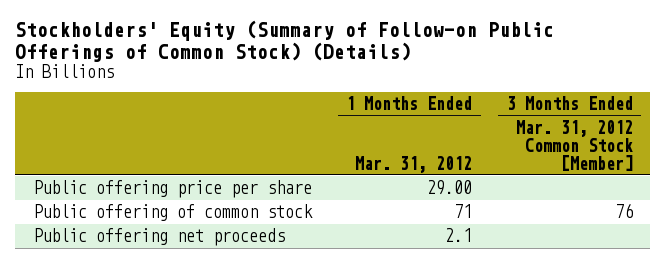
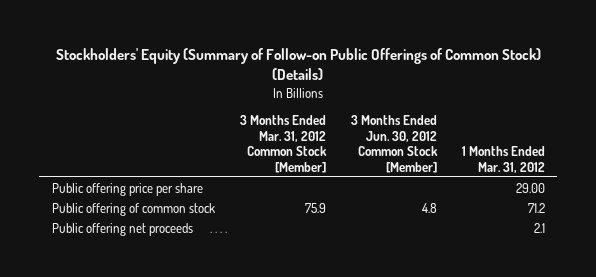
- | 1 Months Ended Mar. 31, 2012 | 3 Months Ended Mar. 31, 2012 Common Stock [Member]
+ | 3 Months Ended Mar. 31, 2012 Common Stock [Member] | 3 Months Ended Jun. 30, 2012 Common Stock [Member] | 1 Months Ended Mar. 31, 2012
- Public offering of common stock | 71 | 76
+ Public offering of common stock | 75.9 | 4.8 | 71.2

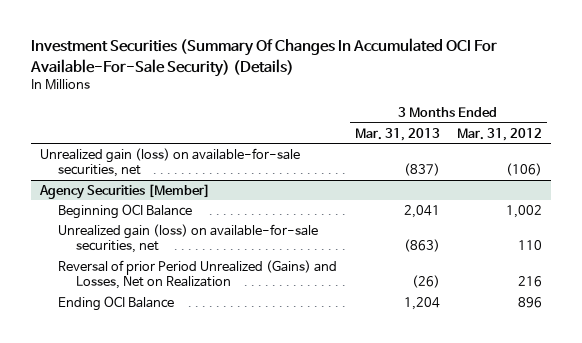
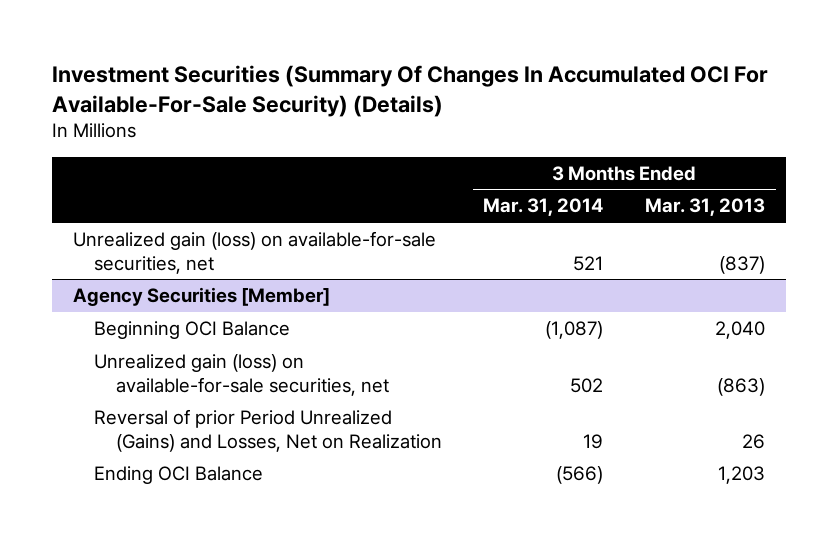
- | 3 Months Ended Mar. 31, 2013 | 3 Months Ended Mar. 31, 2012
+ | 3 Months Ended Mar. 31, 2014 | 3 Months Ended Mar. 31, 2013
@ Agency Securities [Member]
- Beginning OCI Balance | 2,041 | 1,002
+ Beginning OCI Balance | (1,087) | 2,040
- Reversal of prior Period Unrealized (Gains) and Losses, Net on Realization | (26) | 216
- Ending OCI Balance | 1,204 | 896
+ Reversal of prior Period Unrealized (Gains) and Losses, Net on Realization | 19 | 26
+ Ending OCI Balance | (566) | 1,203

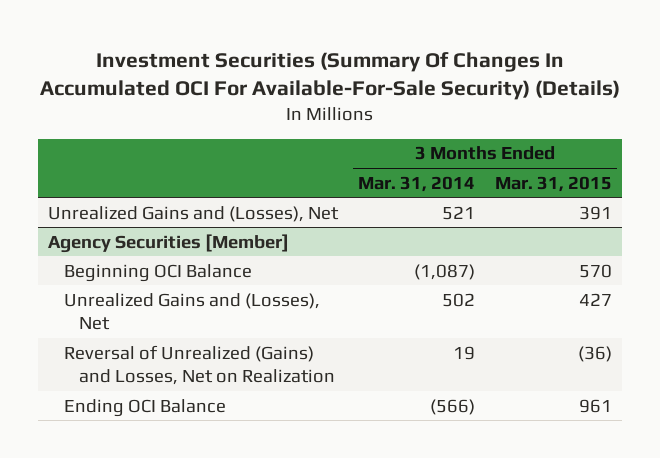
- | 3 Months Ended Mar. 31, 2014 | 3 Months Ended Mar. 31, 2013
+ | 3 Months Ended Mar. 31, 2014 | 3 Months Ended Mar. 31, 2015
- Unrealized gain (loss) on available-for-sale securities, net | 521 | (837)
+ Unrealized Gains and (Losses), Net | 521 | 391
@ Agency Securities [Member]
- Unrealized gain (loss) on available-for-sale securities, net | 502 | (863)
- Reversal of prior Period Unrealized (Gains) and Losses, Net on Realization | 19 | 26
+ Unrealized Gains and (Losses), Net | 502 | 427
+ Reversal of Unrealized (Gains) and Losses, Net on Realization | 19 | (36)

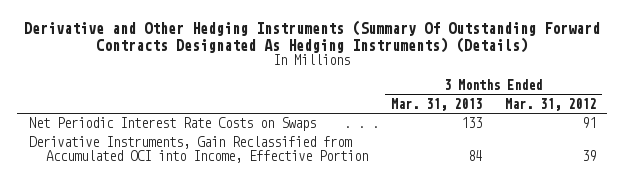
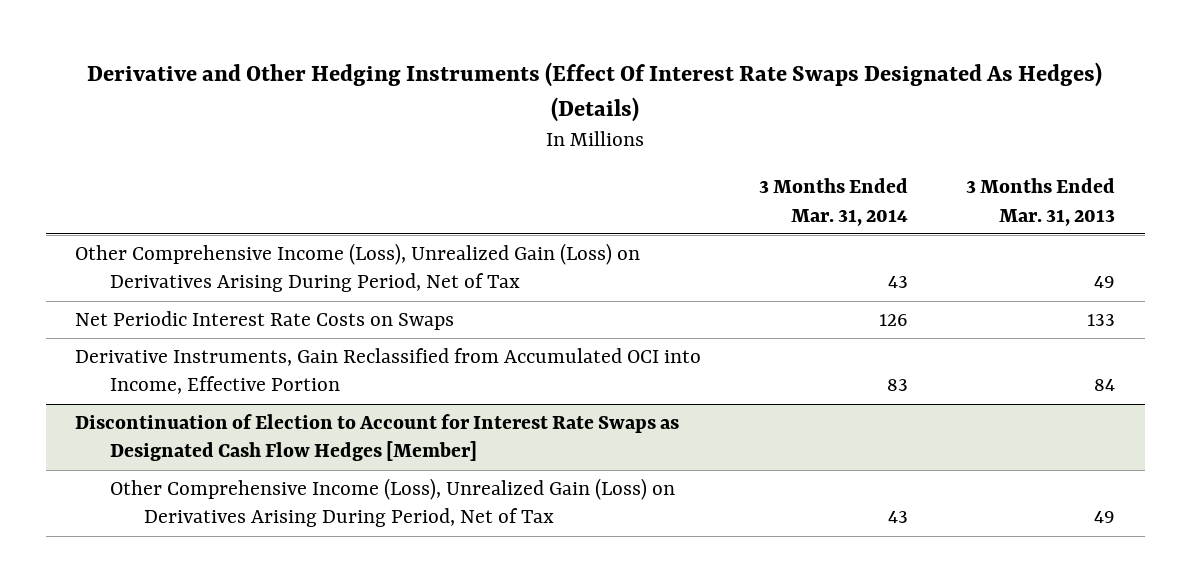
- Derivative and Other Hedging Instruments (Summary Of Outstanding Forward Contracts Designated As Hedging Instruments) (Details)
+ Derivative and Other Hedging Instruments (Effect Of Interest Rate Swaps Designated As Hedges) (Details)
- | 3 Months Ended Mar. 31, 2013 | 3 Months Ended Mar. 31, 2012
+ | 3 Months Ended Mar. 31, 2014 | 3 Months Ended Mar. 31, 2013
+ Other Comprehensive Income (Loss), Unrealized Gain (Loss) on Derivatives Arising During Period, Net of Tax | 43 | 49
+ Discontinuation of Election to Account for Interest Rate Swaps as Designated Cash Flow Hedges [Member]
+ Other Comprehensive Income (Loss), Unrealized Gain (Loss) on Derivatives Arising During Period, Net of Tax | 43 | 49

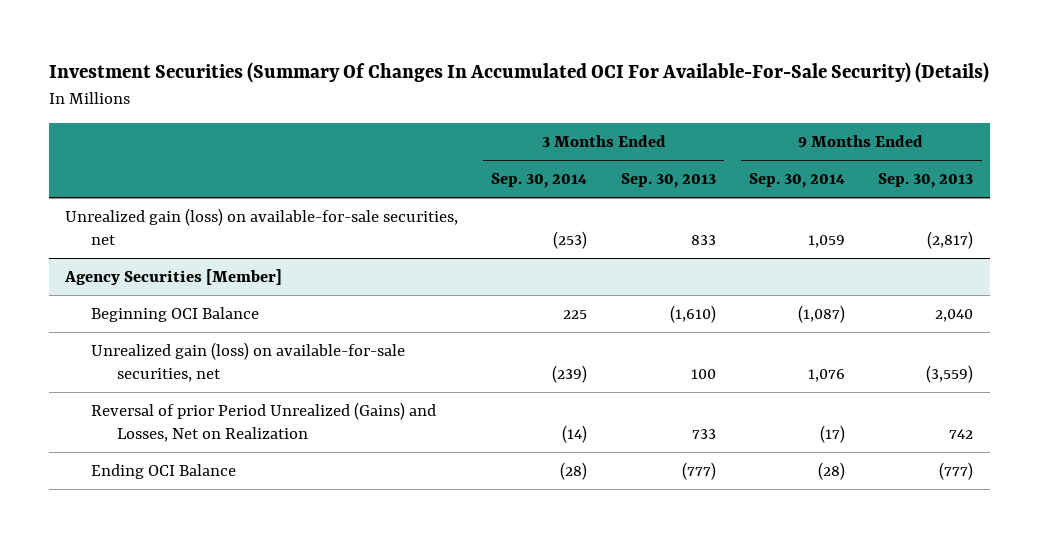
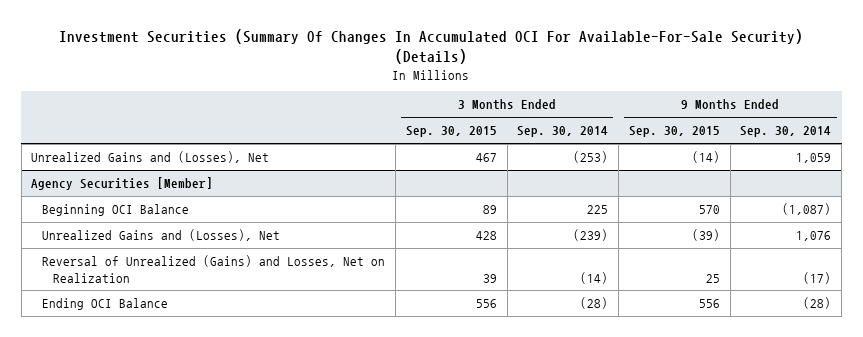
- | 3 Months Ended Sep. 30, 2014 | 3 Months Ended Sep. 30, 2013 | 9 Months Ended Sep. 30, 2014 | 9 Months Ended Sep. 30, 2013
+ | 3 Months Ended Sep. 30, 2015 | 3 Months Ended Sep. 30, 2014 | 9 Months Ended Sep. 30, 2015 | 9 Months Ended Sep. 30, 2014
- Unrealized gain (loss) on available-for-sale securities, net | (253) | 833 | 1,059 | (2,817)
+ Unrealized Gains and (Losses), Net | 467 | (253) | (14) | 1,059
@ Agency Securities [Member]
- Unrealized gain (loss) on available-for-sale securities, net | (239) | 100 | 1,076 | (3,559)
- Reversal of prior Period Unrealized (Gains) and Losses, Net on Realization | (14) | 733 | (17) | 742
+ Unrealized Gains and (Losses), Net | 428 | (239) | (39) | 1,076
+ Reversal of Unrealized (Gains) and Losses, Net on Realization | 39 | (14) | 25 | (17)

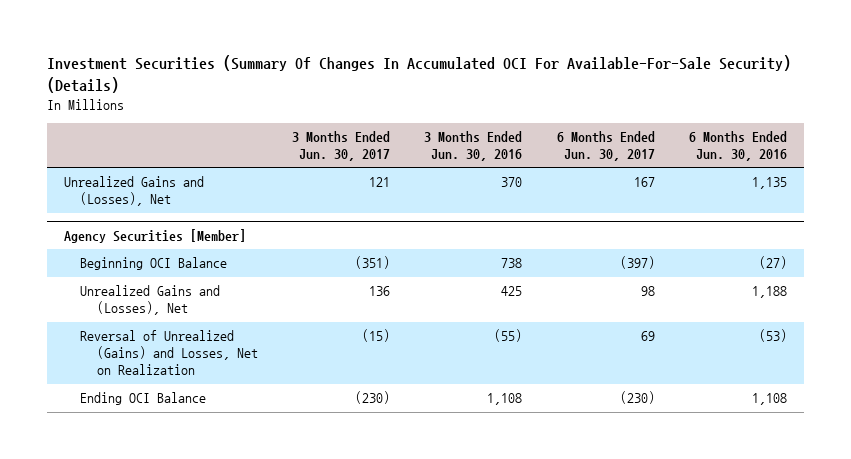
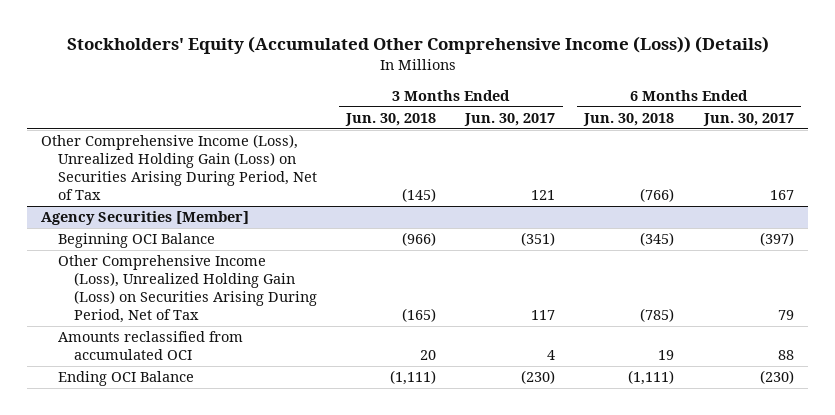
- Investment Securities (Summary Of Changes In Accumulated OCI For Available-For-Sale Security) (Details)
+ Stockholders' Equity (Accumulated Other Comprehensive Income (Loss)) (Details)
- | 3 Months Ended Jun. 30, 2017 | 3 Months Ended Jun. 30, 2016 | 6 Months Ended Jun. 30, 2017 | 6 Months Ended Jun. 30, 2016
+ | 3 Months Ended Jun. 30, 2018 | 3 Months Ended Jun. 30, 2017 | 6 Months Ended Jun. 30, 2018 | 6 Months Ended Jun. 30, 2017
- Unrealized Gains and (Losses), Net | 121 | 370 | 167 | 1,135
+ Other Comprehensive Income (Loss), Unrealized Holding Gain (Loss) on Securities Arising During Period, Net of Tax | (145) | 121 | (766) | 167
@ Agency Securities [Member]
- Unrealized Gains and (Losses), Net | 136 | 425 | 98 | 1,188
- Reversal of Unrealized (Gains) and Losses, Net on Realization | (15) | (55) | 69 | (53)
+ Other Comprehensive Income (Loss), Unrealized Holding Gain (Loss) on Securities Arising During Period, Net of Tax | (165) | 117 | (785) | 79
+ Amounts reclassified from accumulated OCI | 20 | 4 | 19 | 88

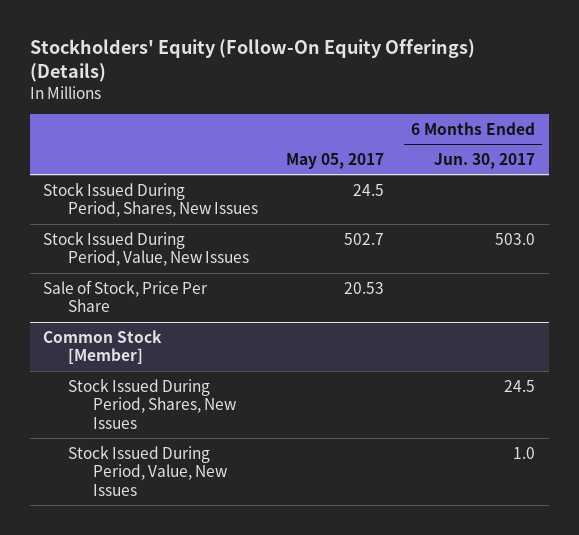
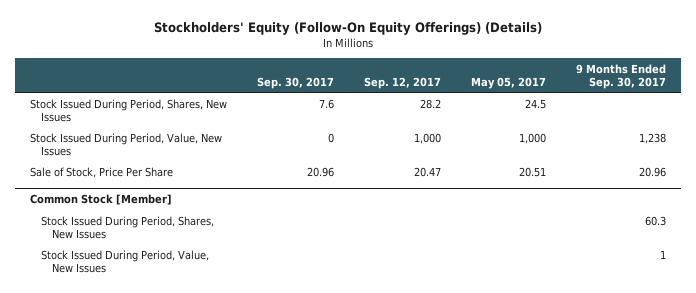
- | May 05, 2017 | 6 Months Ended Jun. 30, 2017
+ | Sep. 30, 2017 | Sep. 12, 2017 | May 05, 2017 | 9 Months Ended Sep. 30, 2017
- Stock Issued During Period, Value, New Issues | 502.7 | 503.0
- Sale of Stock, Price Per Share | 20.53 |
+ Stock Issued During Period, Value, New Issues | 0 | 1,000 | 1,000 | 1,238
+ Sale of Stock, Price Per Share | 20.96 | 20.47 | 20.51 | 20.96

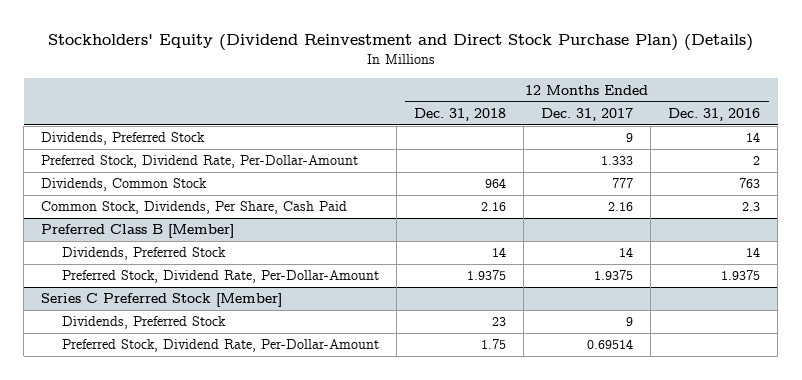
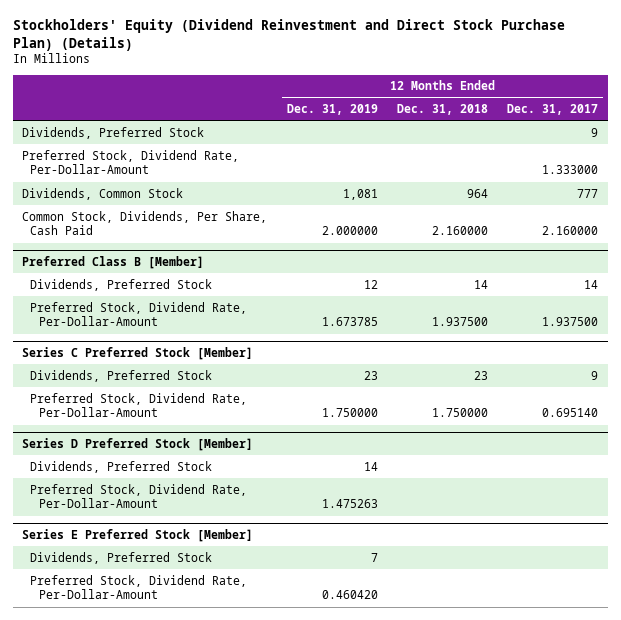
- | 12 Months Ended Dec. 31, 2018 | 12 Months Ended Dec. 31, 2017 | 12 Months Ended Dec. 31, 2016
+ | 12 Months Ended Dec. 31, 2019 | 12 Months Ended Dec. 31, 2018 | 12 Months Ended Dec. 31, 2017
- Preferred Stock, Dividend Rate, Per-Dollar-Amount | | 1.333 | 2
+ Preferred Stock, Dividend Rate, Per-Dollar-Amount | | | 1.333000
- Common Stock, Dividends, Per Share, Cash Paid | 2.16 | 2.16 | 2.3
+ Common Stock, Dividends, Per Share, Cash Paid | 2.000000 | 2.160000 | 2.160000
@ Preferred Class B [Member]
- Preferred Stock, Dividend Rate, Per-Dollar-Amount | 1.9375 | 1.9375 | 1.9375
+ Preferred Stock, Dividend Rate, Per-Dollar-Amount | 1.673785 | 1.937500 | 1.937500
@ Series C Preferred Stock [Member]
- Preferred Stock, Dividend Rate, Per-Dollar-Amount | 1.75 | 0.69514 |
+ Preferred Stock, Dividend Rate, Per-Dollar-Amount | 1.750000 | 1.750000 | 0.695140
+ Series D Preferred Stock [Member]
+ Dividends, Preferred Stock | 14 | |
+ Preferred Stock, Dividend Rate, Per-Dollar-Amount | 1.475263 | |
+ Series E Preferred Stock [Member]
+ Dividends, Preferred Stock | 7 | |
+ Preferred Stock, Dividend Rate, Per-Dollar-Amount | 0.460420 | |

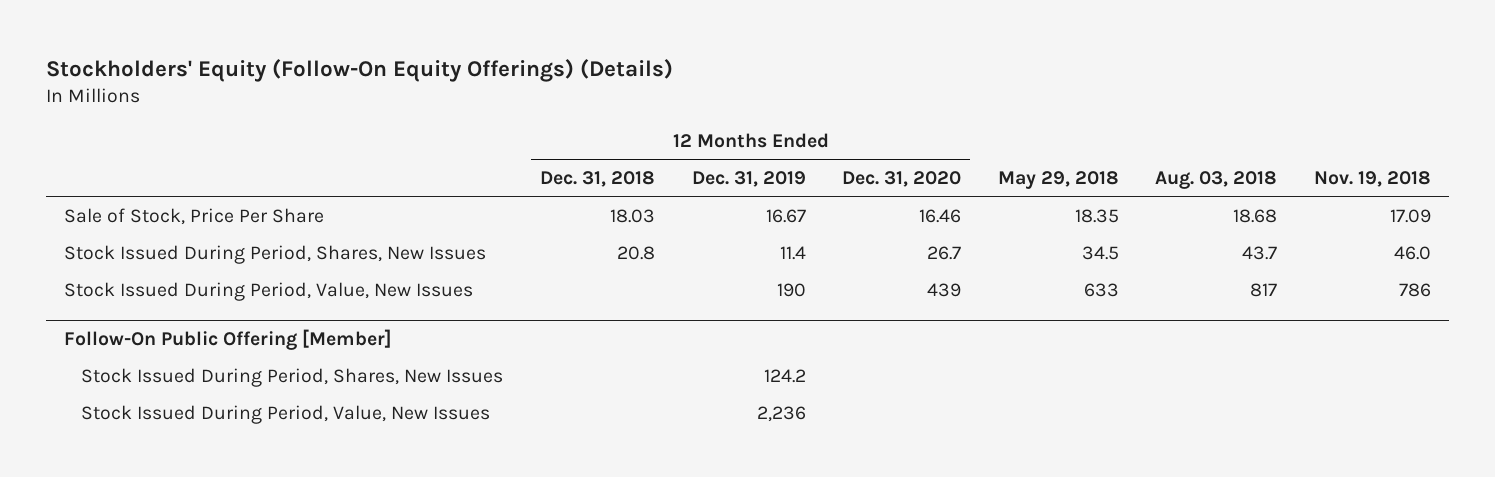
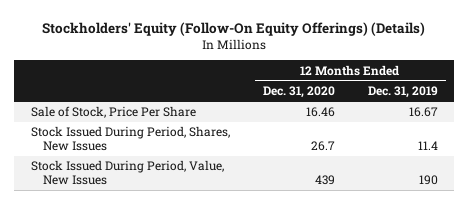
- | 12 Months Ended Dec. 31, 2018 | 12 Months Ended Dec. 31, 2019 | 12 Months Ended Dec. 31, 2020 | May 29, 2018 | Aug. 03, 2018 | Nov. 19, 2018
+ | 12 Months Ended Dec. 31, 2020 | 12 Months Ended Dec. 31, 2019
- Follow-On Public Offering [Member]
- Stock Issued During Period, Shares, New Issues | | 124.2 | | | |
- Stock Issued During Period, Value, New Issues | | 2,236 | | | |

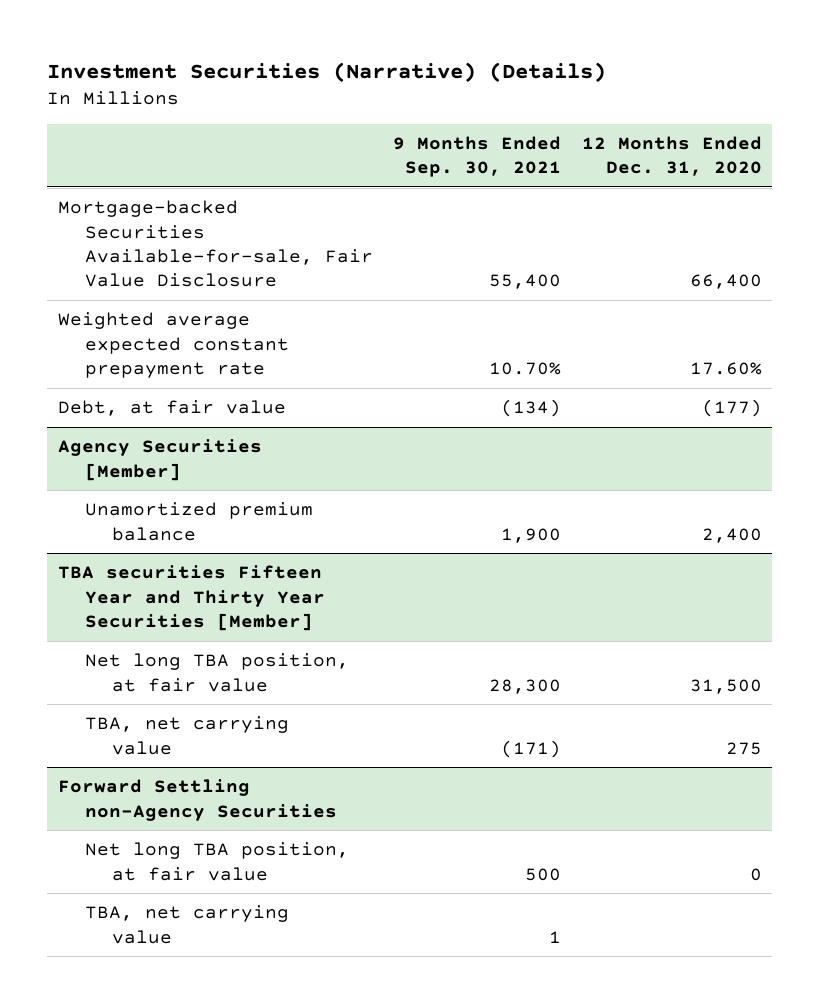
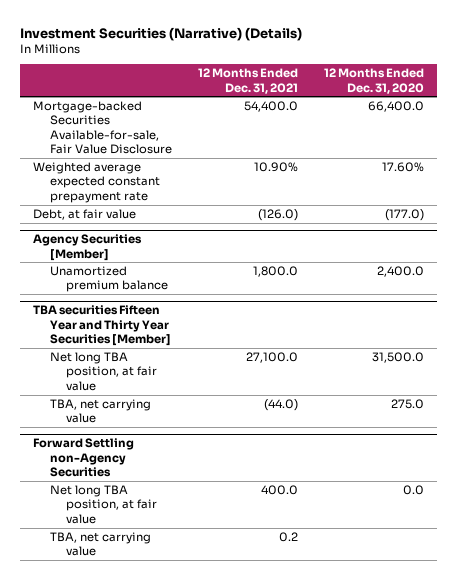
- | 9 Months Ended Sep. 30, 2021 | 12 Months Ended Dec. 31, 2020
+ | 12 Months Ended Dec. 31, 2021 | 12 Months Ended Dec. 31, 2020
- Mortgage-backed Securities Available-for-sale, Fair Value Disclosure | 55,400 | 66,400
+ Mortgage-backed Securities Available-for-sale, Fair Value Disclosure | 54,400.0 | 66,400.0
- Debt, at fair value | (134) | (177)
+ Debt, at fair value | (126.0) | (177.0)
@ Agency Securities [Member]
- Unamortized premium balance | 1,900 | 2,400
+ Unamortized premium balance | 1,800.0 | 2,400.0
@ TBA securities Fifteen Year and Thirty Year Securities [Member]
- Net long TBA position, at fair value | 28,300 | 31,500
- TBA, net carrying value | (171) | 275
+ Net long TBA position, at fair value | 27,100.0 | 31,500.0
+ TBA, net carrying value | (44.0) | 275.0
@ Forward Settling non-Agency Securities
- Net long TBA position, at fair value | 500 | 0
+ Net long TBA position, at fair value | 400.0 | 0.0

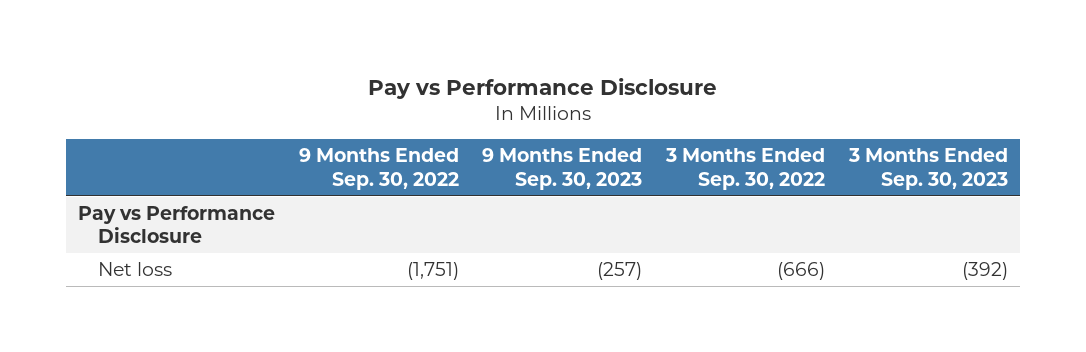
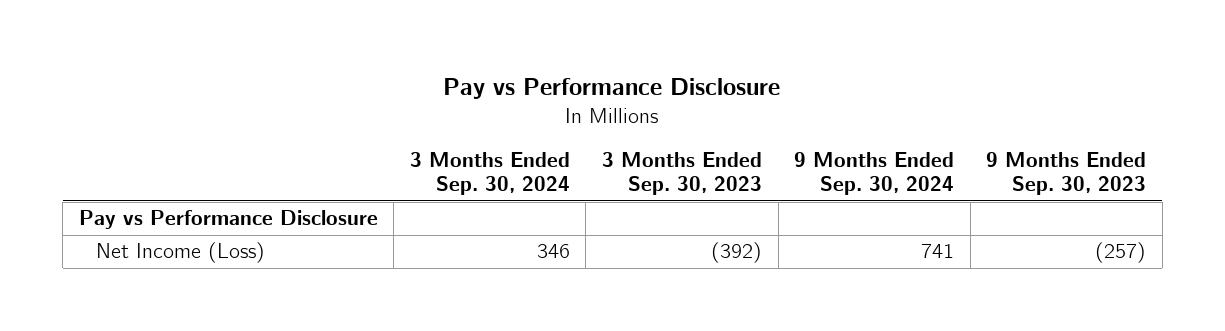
- | 9 Months Ended Sep. 30, 2022 | 9 Months Ended Sep. 30, 2023 | 3 Months Ended Sep. 30, 2022 | 3 Months Ended Sep. 30, 2023
+ | 3 Months Ended Sep. 30, 2024 | 3 Months Ended Sep. 30, 2023 | 9 Months Ended Sep. 30, 2024 | 9 Months Ended Sep. 30, 2023
- Net loss | (1,751) | (257) | (666) | (392)
+ Net Income (Loss) | 346 | (392) | 741 | (257)

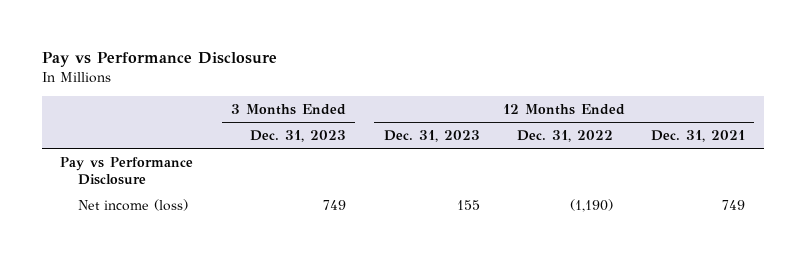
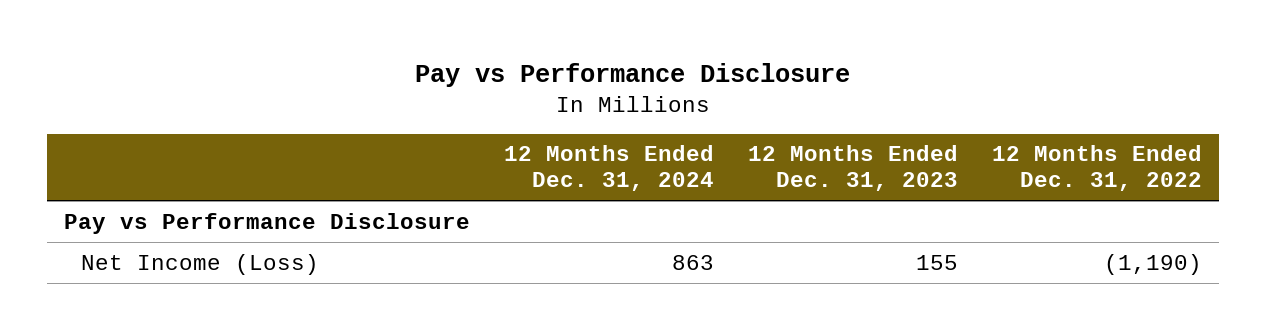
- | 3 Months Ended Dec. 31, 2023 | 12 Months Ended Dec. 31, 2023 | 12 Months Ended Dec. 31, 2022 | 12 Months Ended Dec. 31, 2021
+ | 12 Months Ended Dec. 31, 2024 | 12 Months Ended Dec. 31, 2023 | 12 Months Ended Dec. 31, 2022
- Net income (loss) | 749 | 155 | (1,190) | 749
+ Net Income (Loss) | 863 | 155 | (1,190)

